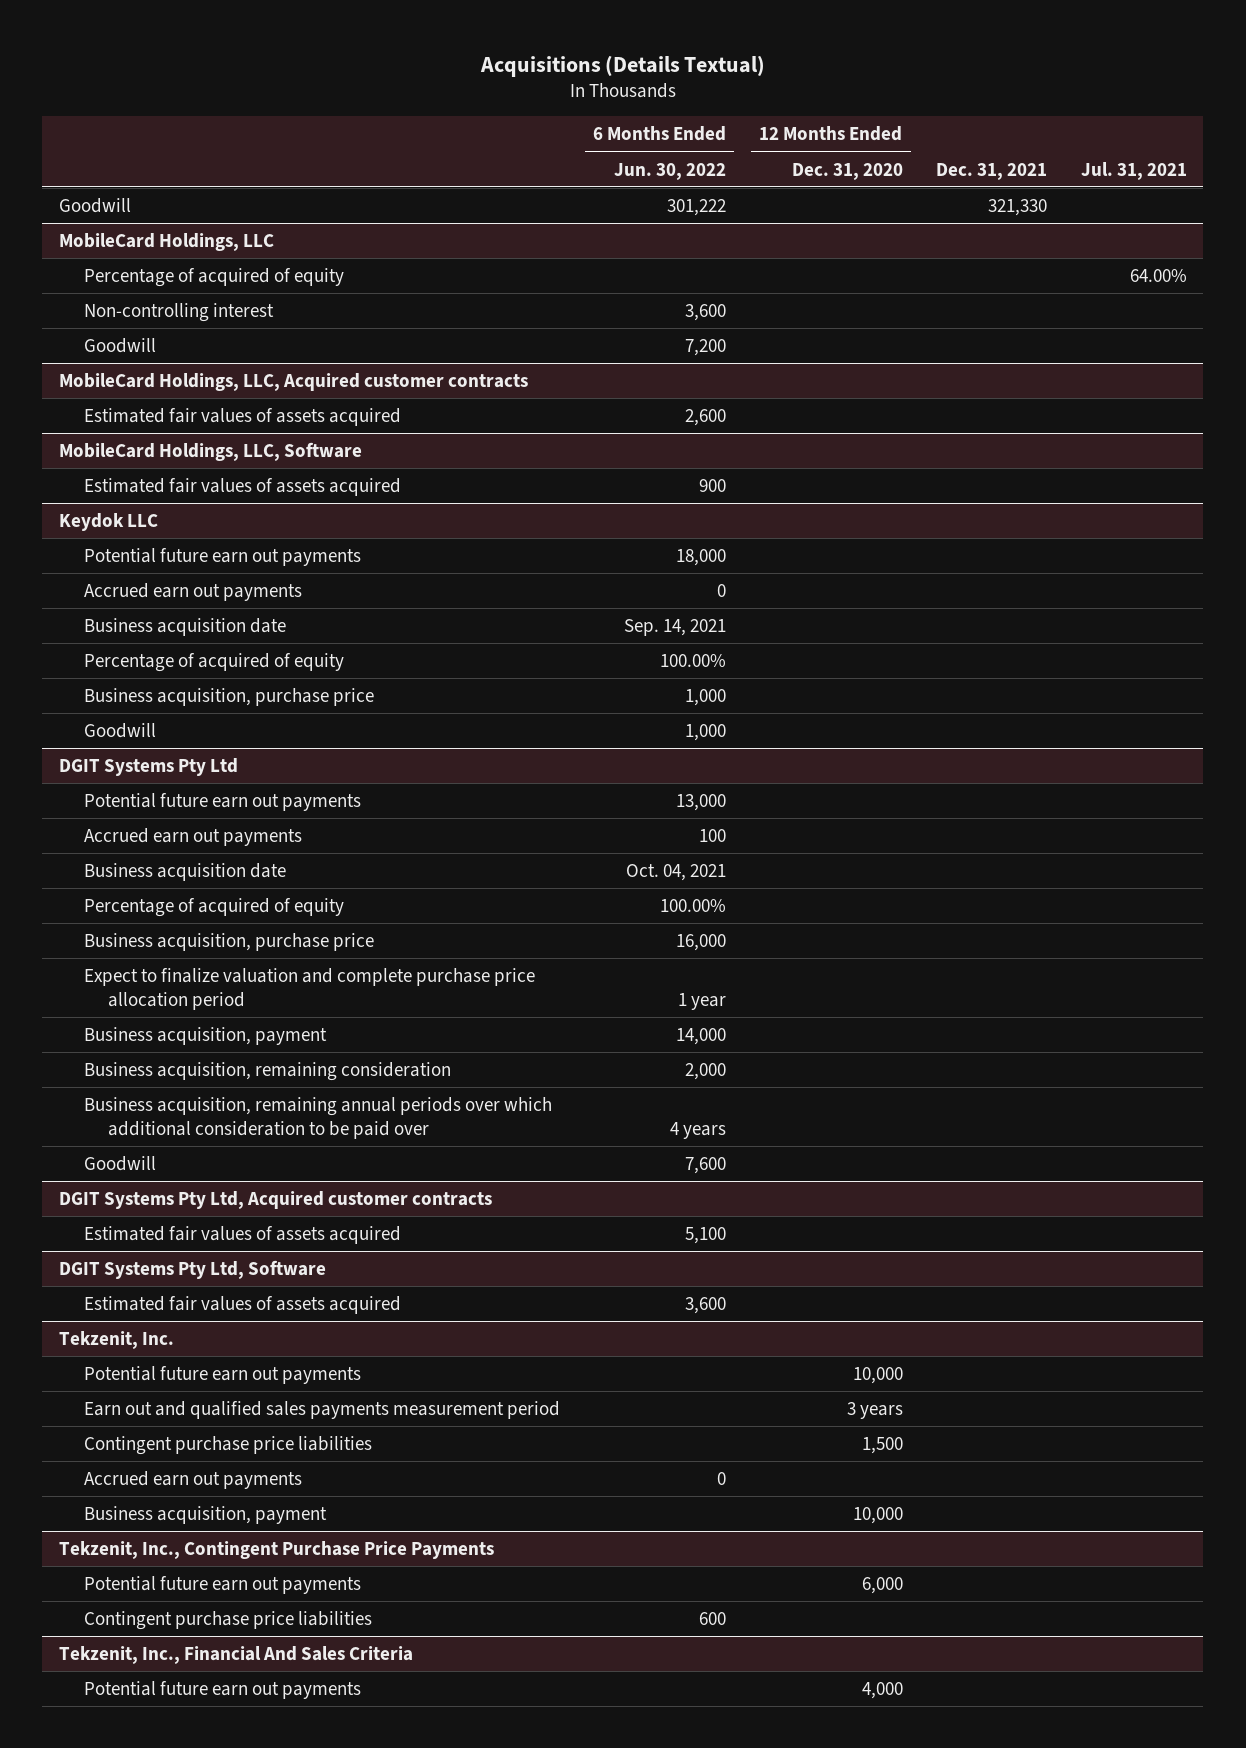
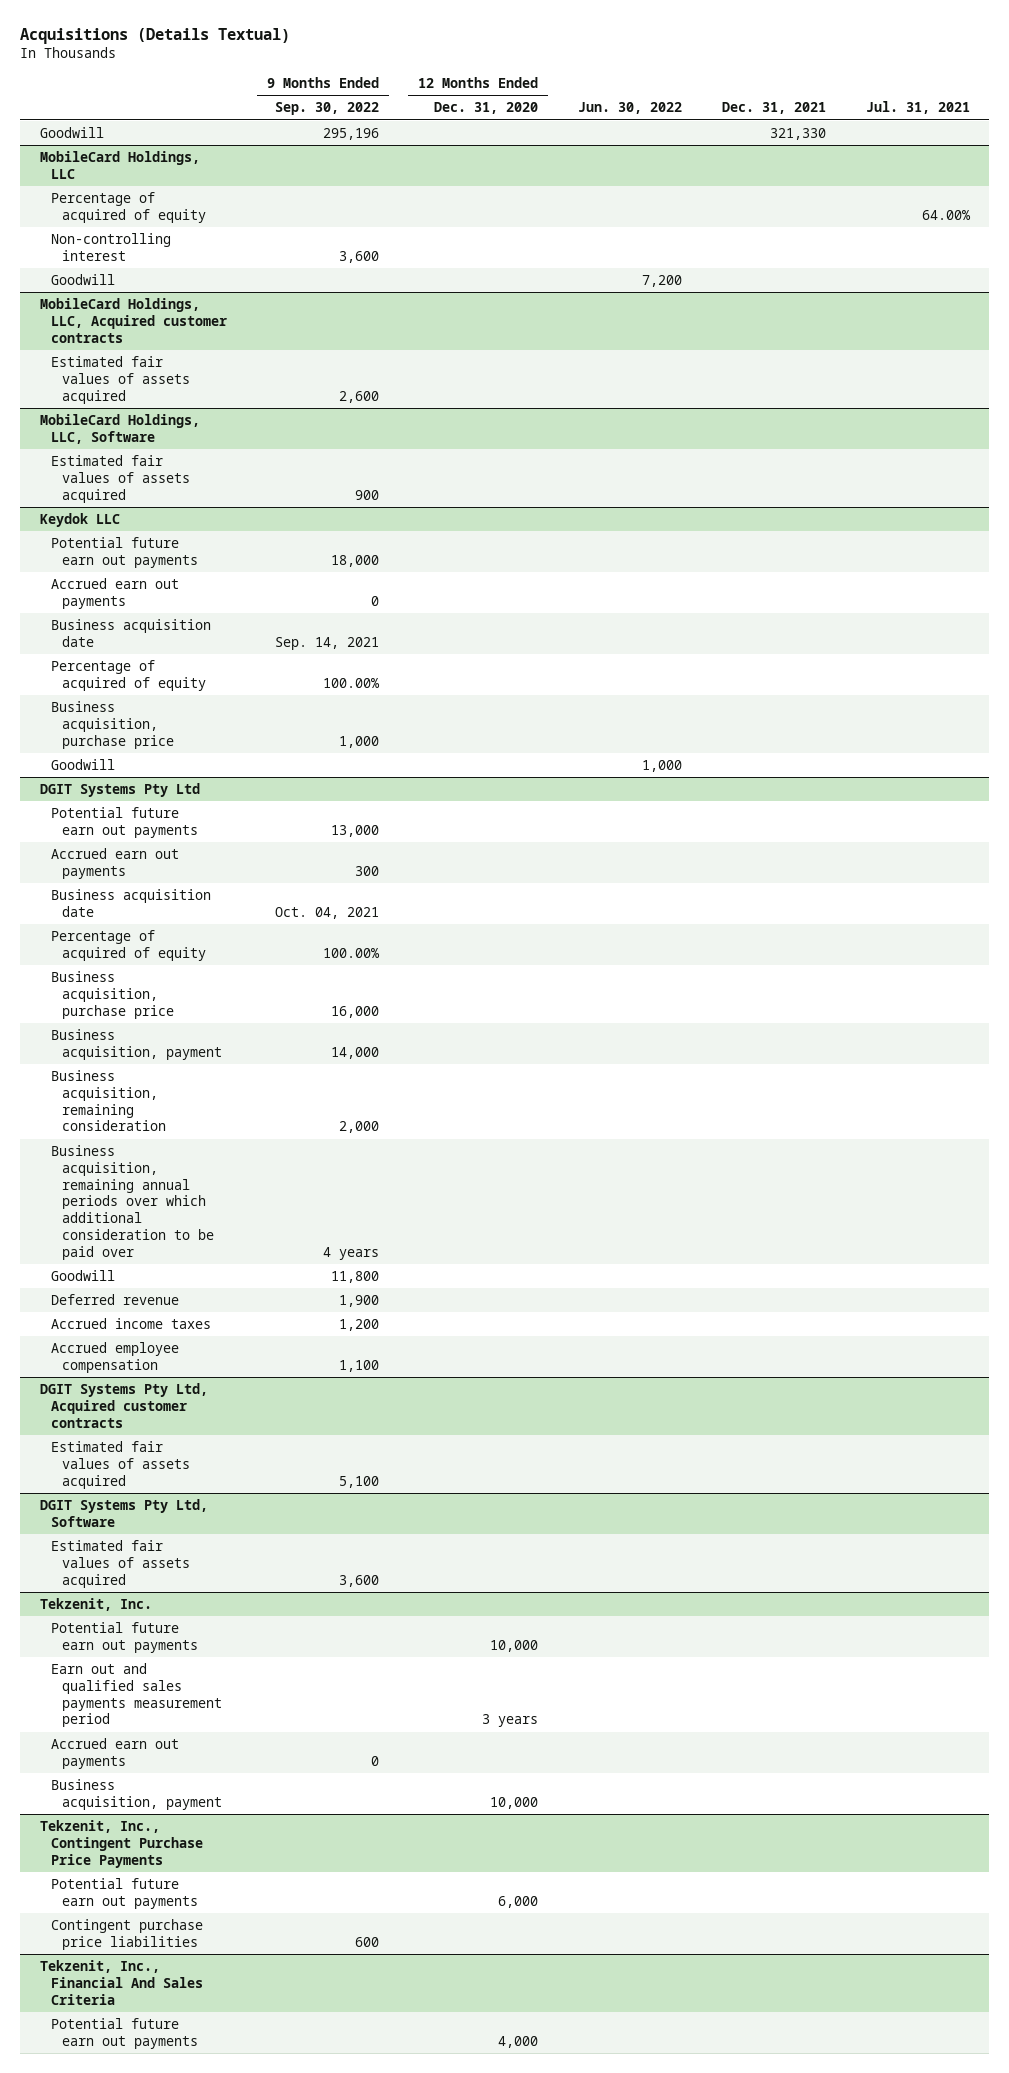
- | 6 Months Ended Jun. 30, 2022 | 12 Months Ended Dec. 31, 2020 | Dec. 31, 2021 | Jul. 31, 2021
+ | 9 Months Ended Sep. 30, 2022 | 12 Months Ended Dec. 31, 2020 | Jun. 30, 2022 | Dec. 31, 2021 | Jul. 31, 2021
@ DGIT Systems Pty Ltd
- Expect to finalize valuation and complete purchase price allocation period | 1 year | | |
+ Deferred revenue | 1,900 | | | |
+ Accrued income taxes | 1,200 | | | |
+ Accrued employee compensation | 1,100 | | | |
@ Tekzenit, Inc.
- Contingent purchase price liabilities | | 1,500 | |

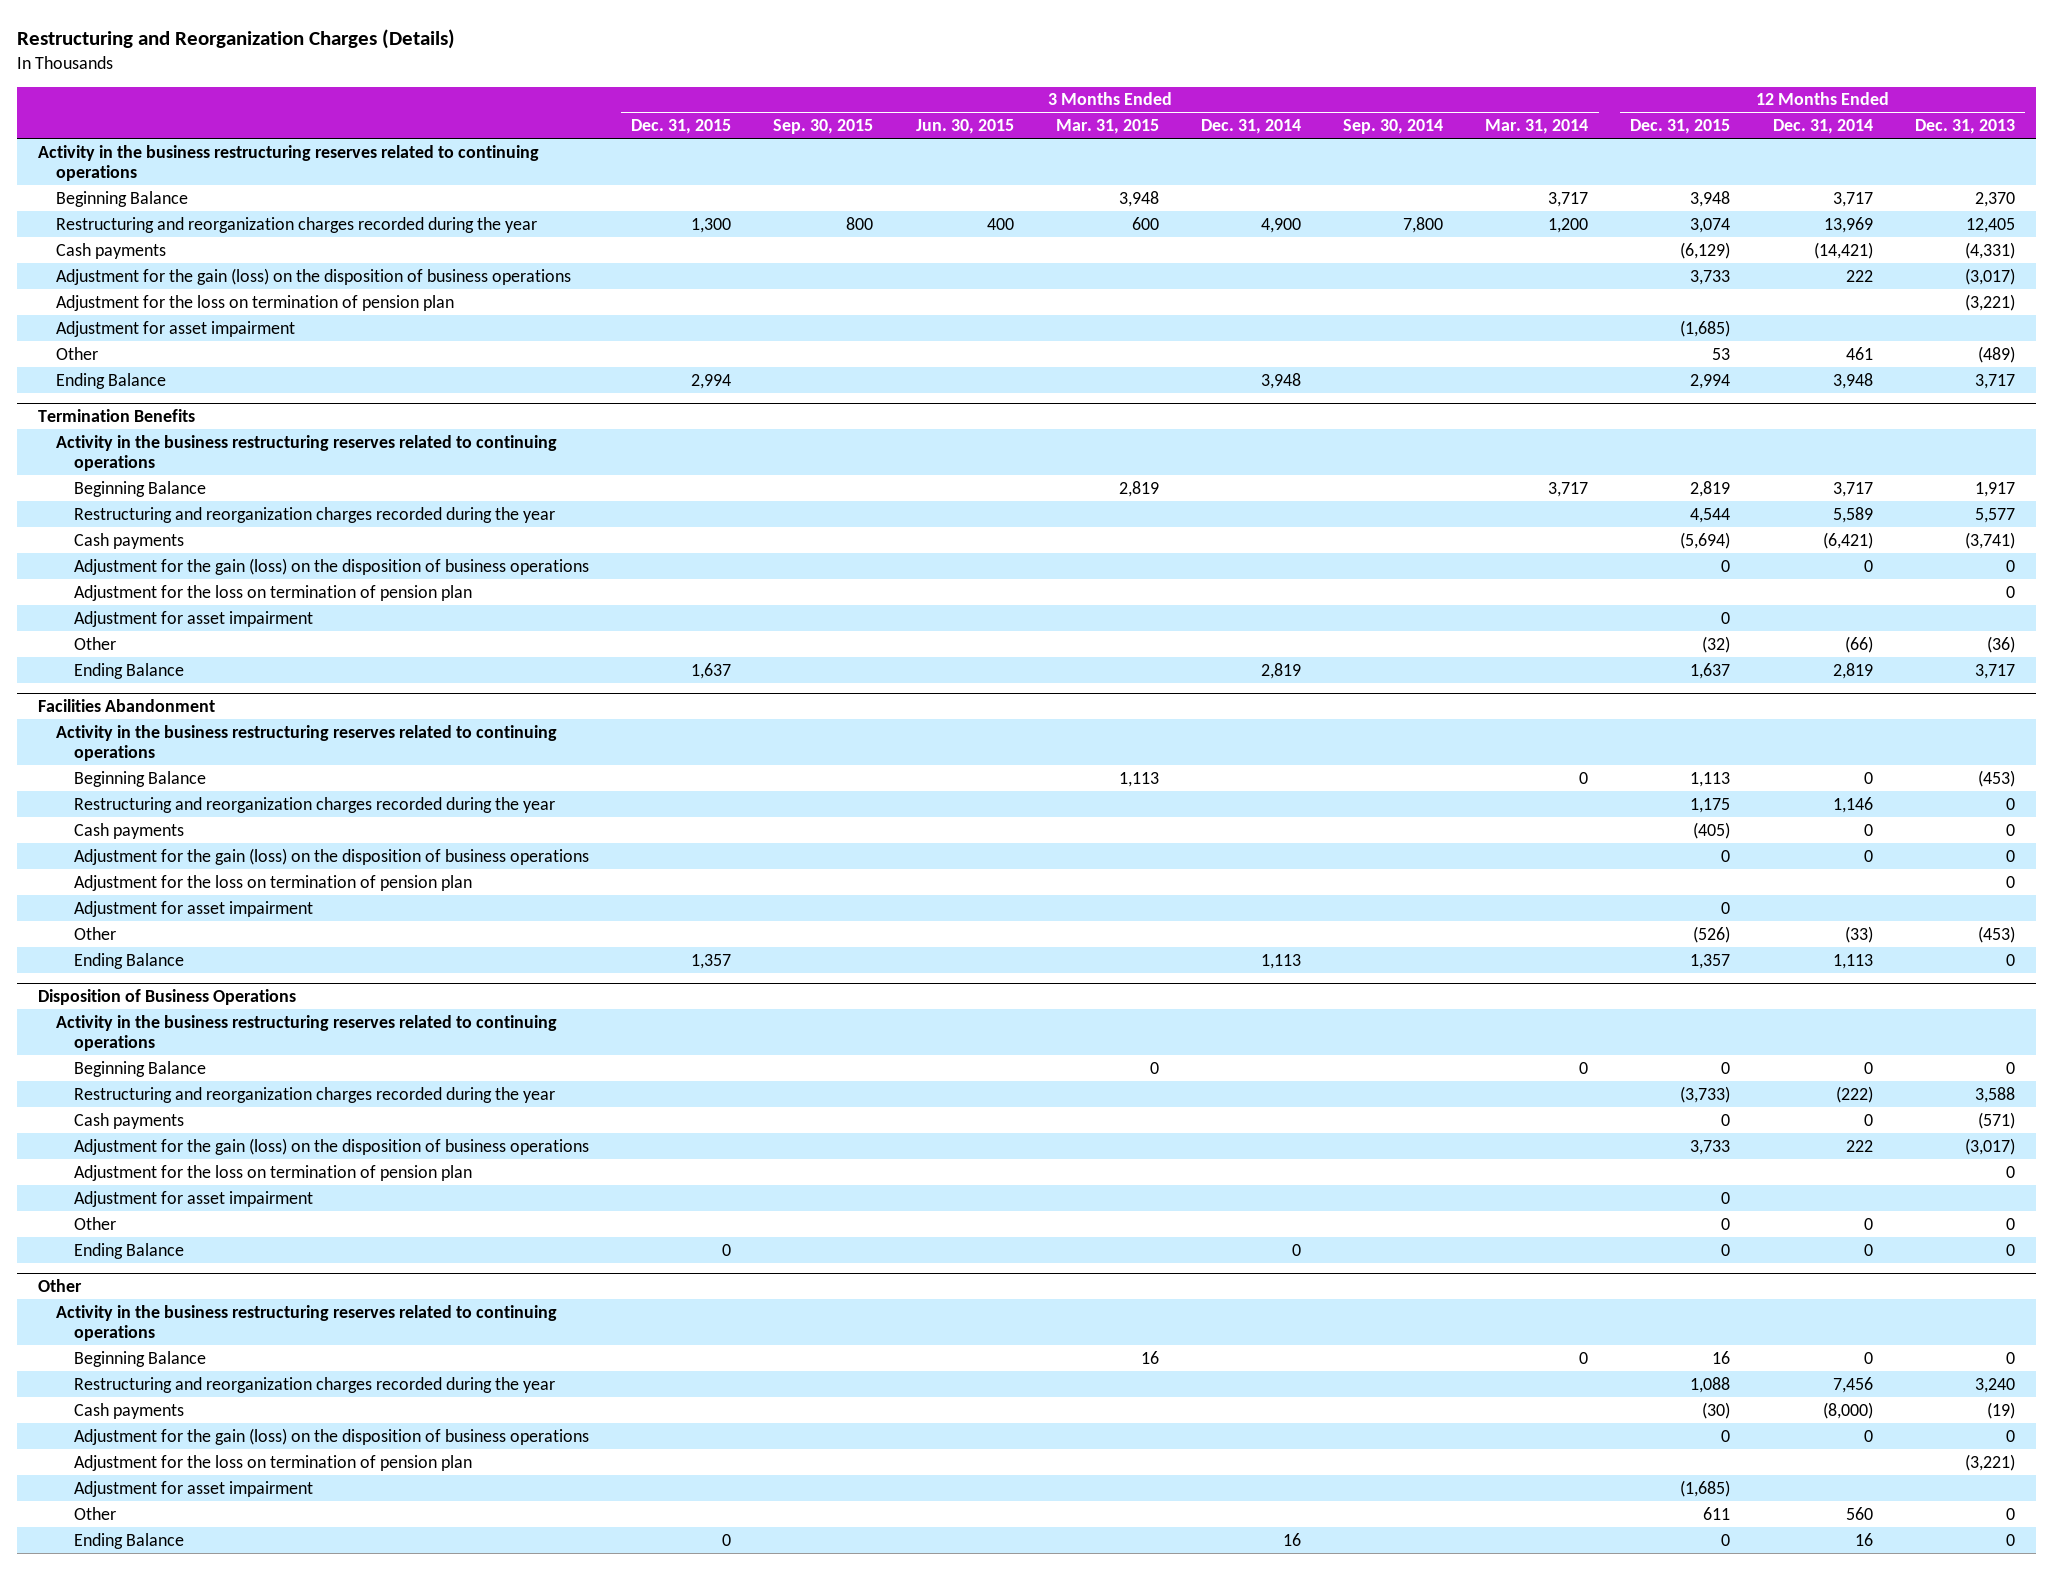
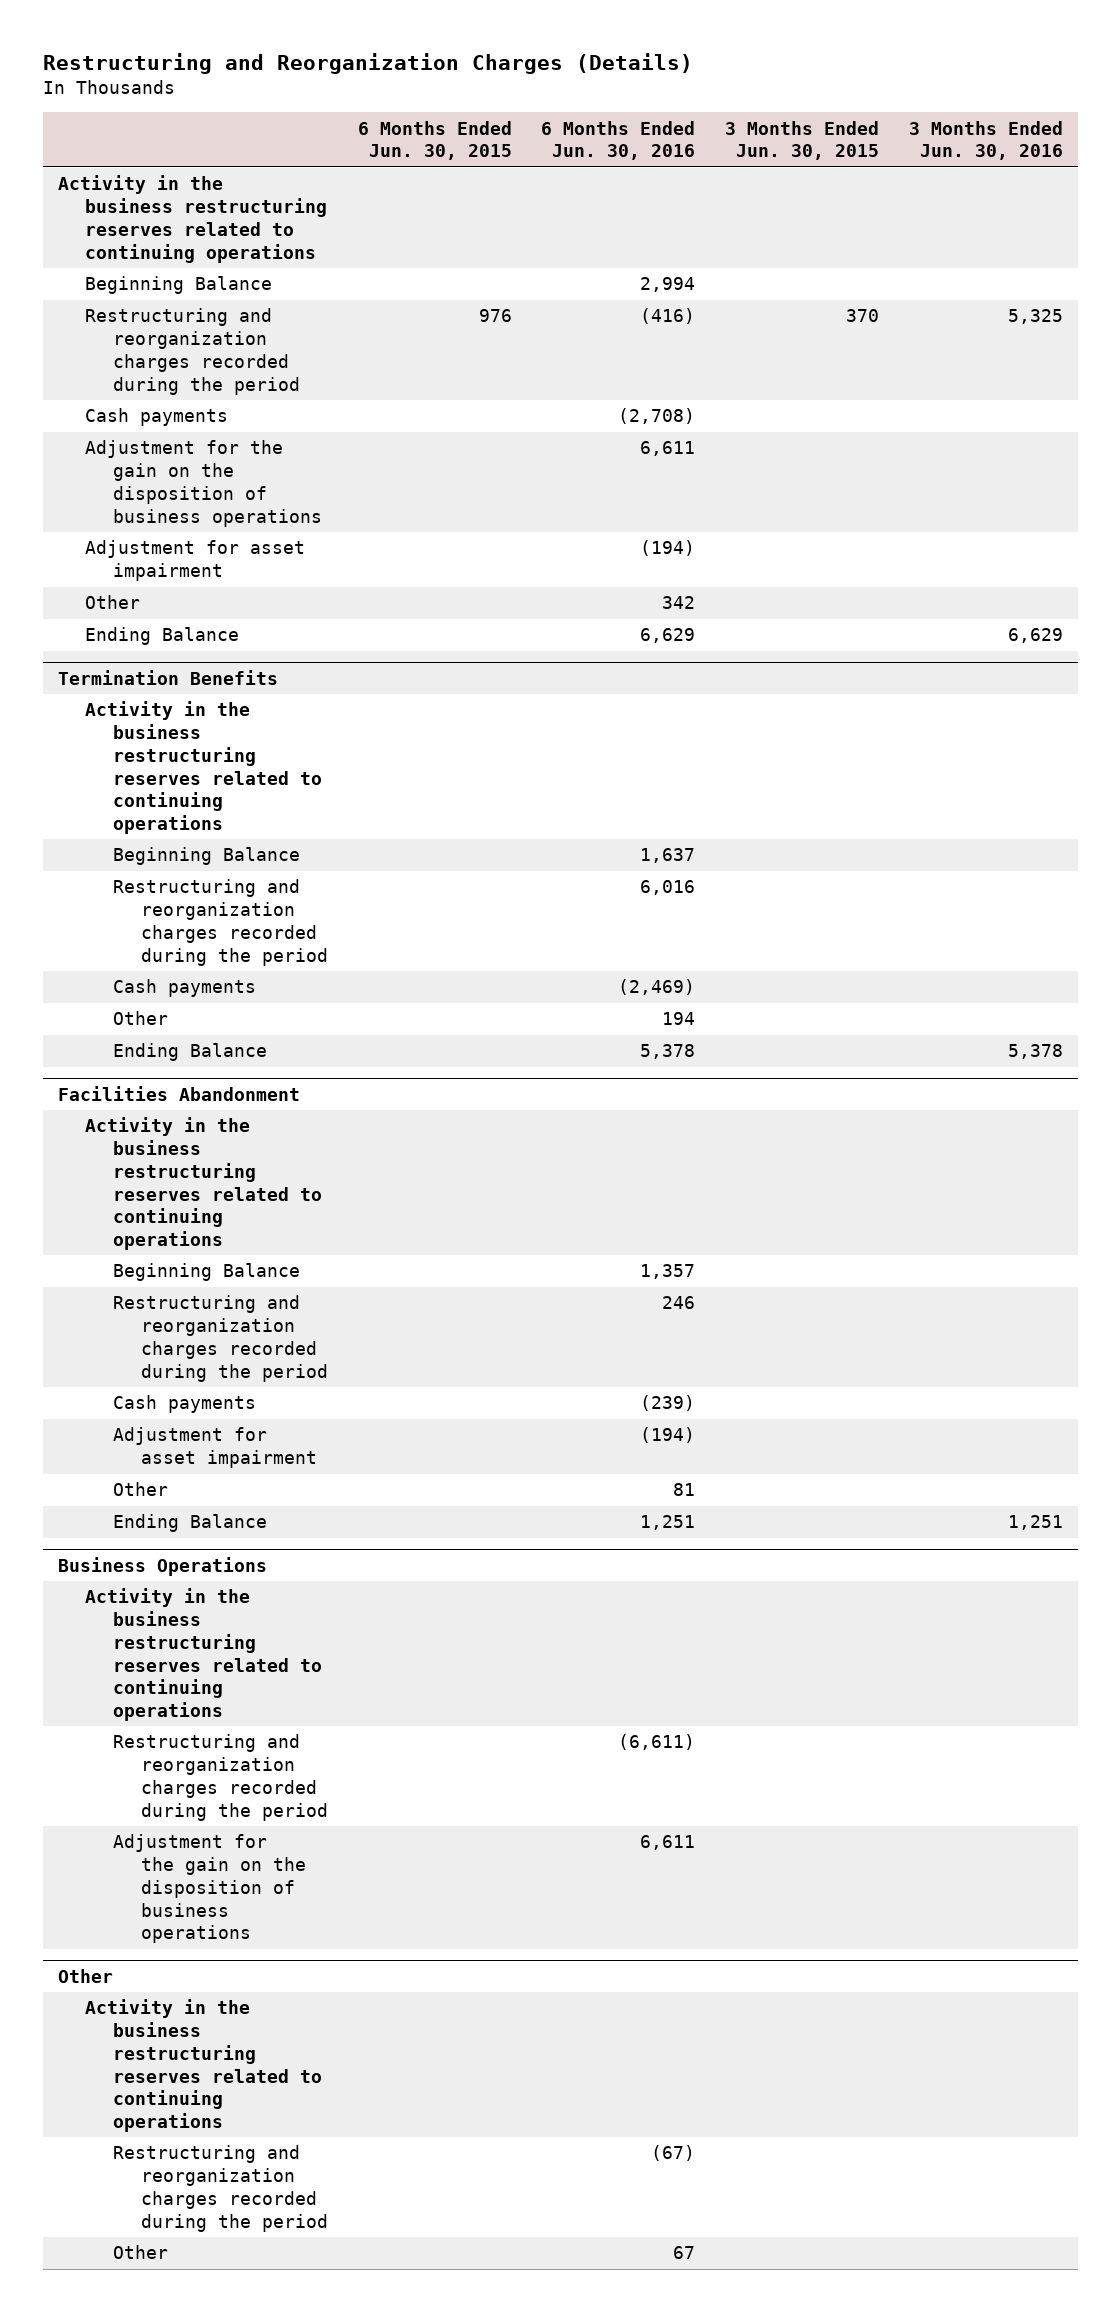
- | 3 Months Ended Dec. 31, 2015 | 3 Months Ended Sep. 30, 2015 | 3 Months Ended Jun. 30, 2015 | 3 Months Ended Mar. 31, 2015 | 3 Months Ended Dec. 31, 2014 | 3 Months Ended Sep. 30, 2014 | 3 Months Ended Mar. 31, 2014 | 12 Months Ended Dec. 31, 2015 | 12 Months Ended Dec. 31, 2014 | 12 Months Ended Dec. 31, 2013
+ | 6 Months Ended Jun. 30, 2015 | 6 Months Ended Jun. 30, 2016 | 3 Months Ended Jun. 30, 2015 | 3 Months Ended Jun. 30, 2016
- Restructuring and reorganization charges recorded during the year | 1,300 | 800 | 400 | 600 | 4,900 | 7,800 | 1,200 | 3,074 | 13,969 | 12,405
+ Restructuring and reorganization charges recorded during the period | 976 | (416) | 370 | 5,325
- Adjustment for the gain (loss) on the disposition of business operations | | | | | | | | 3,733 | 222 | (3,017)
- Adjustment for the loss on termination of pension plan | | | | | | | | | | (3,221)
+ Adjustment for the gain on the disposition of business operations | | 6,611 | |
@ Termination Benefits
- Restructuring and reorganization charges recorded during the year | | | | | | | | 4,544 | 5,589 | 5,577
+ Restructuring and reorganization charges recorded during the period | | 6,016 | |
- Adjustment for the gain (loss) on the disposition of business operations | | | | | | | | 0 | 0 | 0
- Adjustment for the loss on termination of pension plan | | | | | | | | | | 0
- Adjustment for asset impairment | | | | | | | | 0 | |
@ Facilities Abandonment
- Restructuring and reorganization charges recorded during the year | | | | | | | | 1,175 | 1,146 | 0
+ Restructuring and reorganization charges recorded during the period | | 246 | |
- Adjustment for the gain (loss) on the disposition of business operations | | | | | | | | 0 | 0 | 0
- Adjustment for the loss on termination of pension plan | | | | | | | | | | 0
- Disposition of Business Operations
+ Business Operations
- Beginning Balance | | | | 0 | | | 0 | 0 | 0 | 0
- Restructuring and reorganization charges recorded during the year | | | | | | | | (3,733) | (222) | 3,588
- Cash payments | | | | | | | | 0 | 0 | (571)
- Adjustment for the gain (loss) on the disposition of business operations | | | | | | | | 3,733 | 222 | (3,017)
- Adjustment for the loss on termination of pension plan | | | | | | | | | | 0
- Adjustment for asset impairment | | | | | | | | 0 | |
- Other | | | | | | | | 0 | 0 | 0
- Ending Balance | 0 | | | | 0 | | | 0 | 0 | 0
+ Restructuring and reorganization charges recorded during the period | | (6,611) | |
+ Adjustment for the gain on the disposition of business operations | | 6,611 | |
@ Other
- Beginning Balance | | | | 16 | | | 0 | 16 | 0 | 0
- Restructuring and reorganization charges recorded during the year | | | | | | | | 1,088 | 7,456 | 3,240
- Cash payments | | | | | | | | (30) | (8,000) | (19)
- Adjustment for the gain (loss) on the disposition of business operations | | | | | | | | 0 | 0 | 0
- Adjustment for the loss on termination of pension plan | | | | | | | | | | (3,221)
- Adjustment for asset impairment | | | | | | | | (1,685) | |
+ Restructuring and reorganization charges recorded during the period | | (67) | |
- Ending Balance | 0 | | | | 16 | | | 0 | 16 | 0

